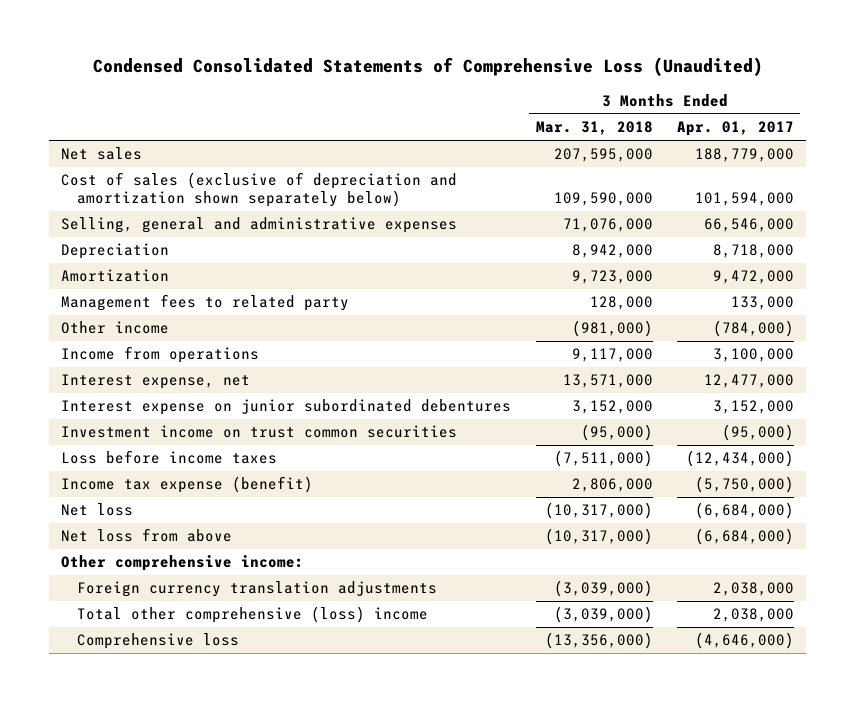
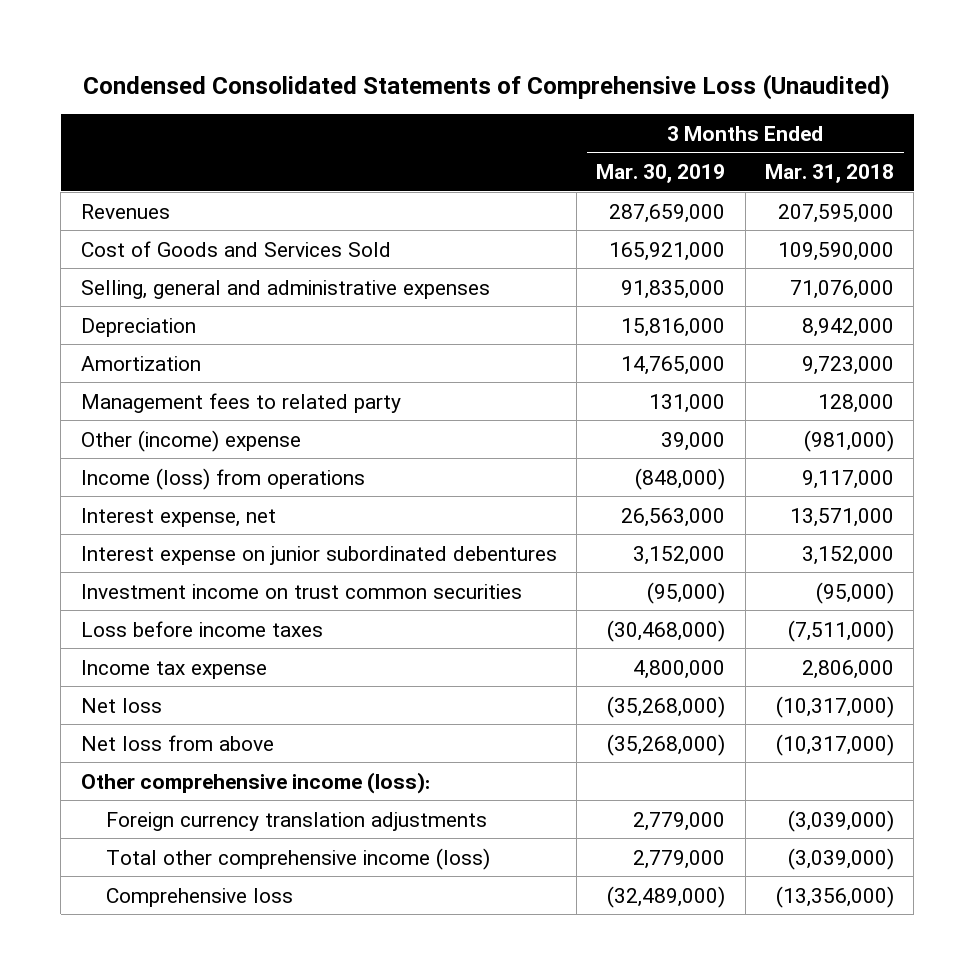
- | 3 Months Ended Mar. 31, 2018 | 3 Months Ended Apr. 01, 2017
+ | 3 Months Ended Mar. 30, 2019 | 3 Months Ended Mar. 31, 2018
- Net sales | 207,595,000 | 188,779,000
- Cost of sales (exclusive of depreciation and amortization shown separately below) | 109,590,000 | 101,594,000
+ Revenues | 287,659,000 | 207,595,000
+ Cost of Goods and Services Sold | 165,921,000 | 109,590,000
- Other income | (981,000) | (784,000)
- Income from operations | 9,117,000 | 3,100,000
+ Other (income) expense | 39,000 | (981,000)
+ Income (loss) from operations | (848,000) | 9,117,000
- Income tax expense (benefit) | 2,806,000 | (5,750,000)
+ Income tax expense | 4,800,000 | 2,806,000
- Other comprehensive income:
+ Other comprehensive income (loss):
- Total other comprehensive (loss) income | (3,039,000) | 2,038,000
+ Total other comprehensive income (loss) | 2,779,000 | (3,039,000)

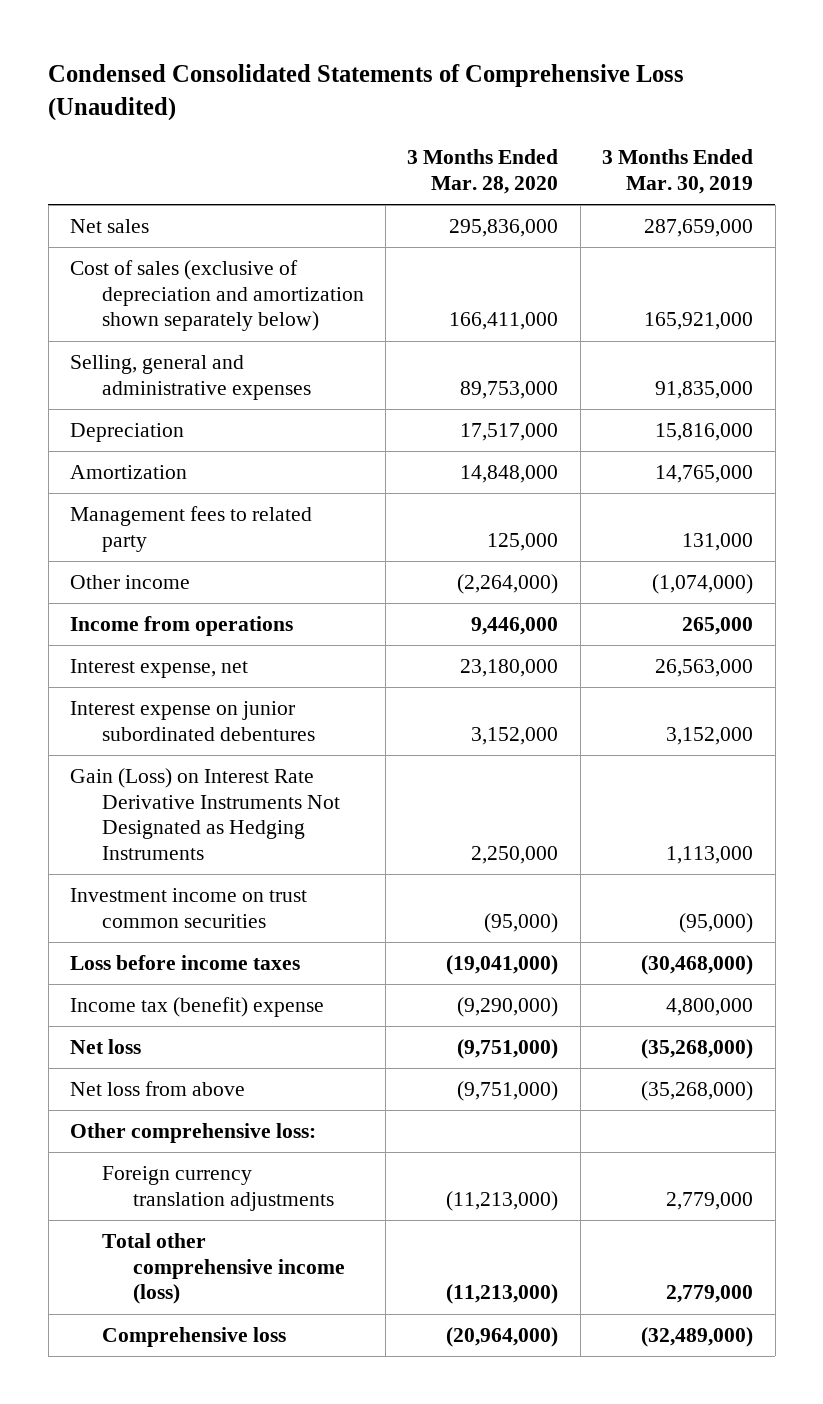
- | 3 Months Ended Mar. 30, 2019 | 3 Months Ended Mar. 31, 2018
+ | 3 Months Ended Mar. 28, 2020 | 3 Months Ended Mar. 30, 2019
- Revenues | 287,659,000 | 207,595,000
- Cost of Goods and Services Sold | 165,921,000 | 109,590,000
+ Net sales | 295,836,000 | 287,659,000
+ Cost of sales (exclusive of depreciation and amortization shown separately below) | 166,411,000 | 165,921,000
- Other (income) expense | 39,000 | (981,000)
- Income (loss) from operations | (848,000) | 9,117,000
+ Other income | (2,264,000) | (1,074,000)
+ Income from operations | 9,446,000 | 265,000
+ Gain (Loss) on Interest Rate Derivative Instruments Not Designated as Hedging Instruments | 2,250,000 | 1,113,000
- Income tax expense | 4,800,000 | 2,806,000
+ Income tax (benefit) expense | (9,290,000) | 4,800,000
- Other comprehensive income (loss):
+ Other comprehensive loss:

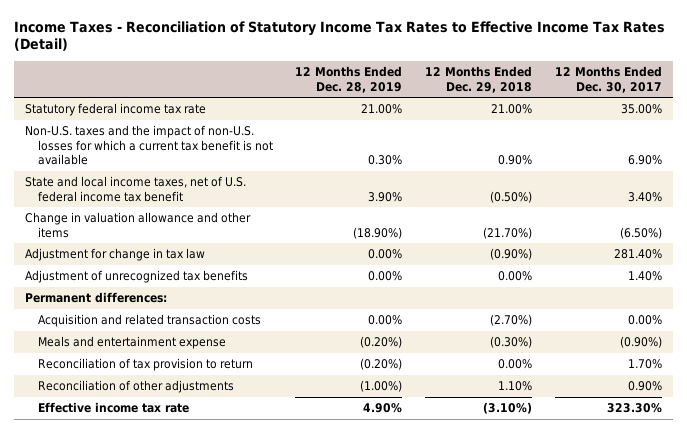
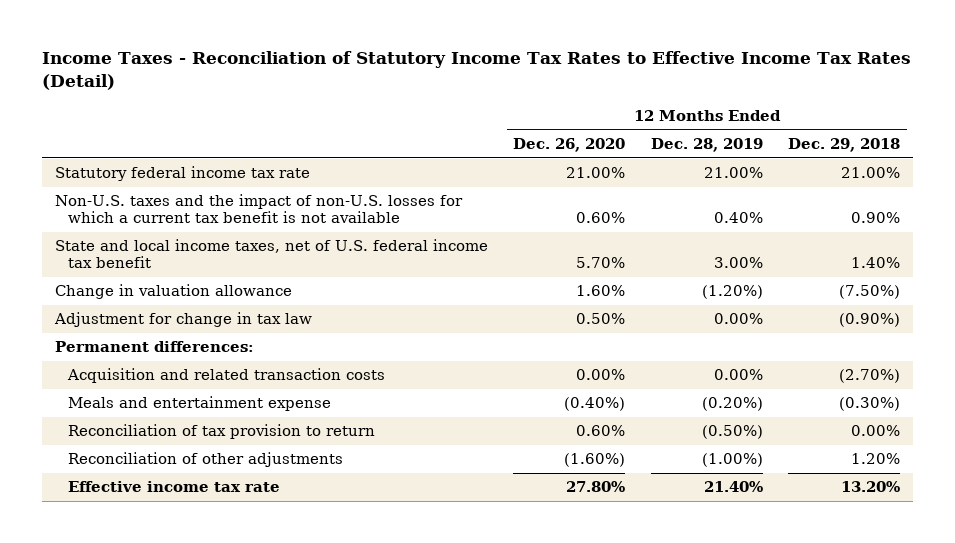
- | 12 Months Ended Dec. 28, 2019 | 12 Months Ended Dec. 29, 2018 | 12 Months Ended Dec. 30, 2017
+ | 12 Months Ended Dec. 26, 2020 | 12 Months Ended Dec. 28, 2019 | 12 Months Ended Dec. 29, 2018
- Non-U.S. taxes and the impact of non-U.S. losses for which a current tax benefit is not available | 0.30% | 0.90% | 6.90%
- State and local income taxes, net of U.S. federal income tax benefit | 3.90% | (0.50%) | 3.40%
- Change in valuation allowance and other items | (18.90%) | (21.70%) | (6.50%)
+ Non-U.S. taxes and the impact of non-U.S. losses for which a current tax benefit is not available | 0.60% | 0.40% | 0.90%
+ State and local income taxes, net of U.S. federal income tax benefit | 5.70% | 3.00% | 1.40%
+ Change in valuation allowance | 1.60% | (1.20%) | (7.50%)
- Adjustment of unrecognized tax benefits | 0.00% | 0.00% | 1.40%
- Reconciliation of tax provision to return | (0.20%) | 0.00% | 1.70%
- Reconciliation of other adjustments | (1.00%) | 1.10% | 0.90%
- Effective income tax rate | 4.90% | (3.10%) | 323.30%
+ Reconciliation of tax provision to return | 0.60% | (0.50%) | 0.00%
+ Reconciliation of other adjustments | (1.60%) | (1.00%) | 1.20%
+ Effective income tax rate | 27.80% | 21.40% | 13.20%

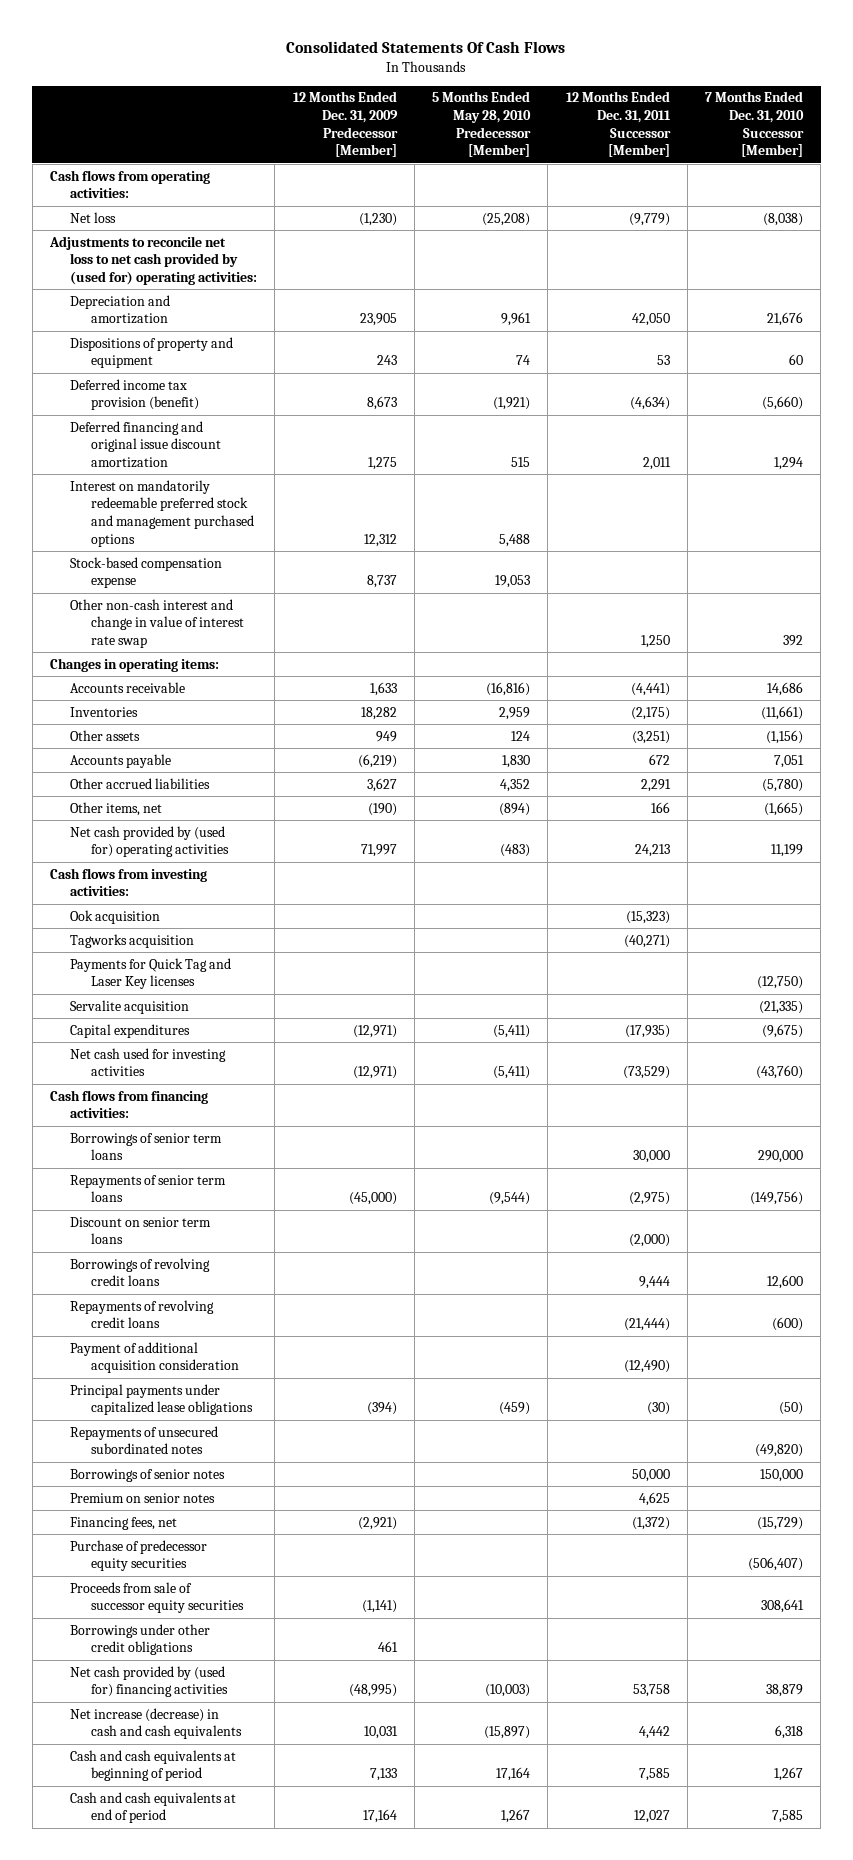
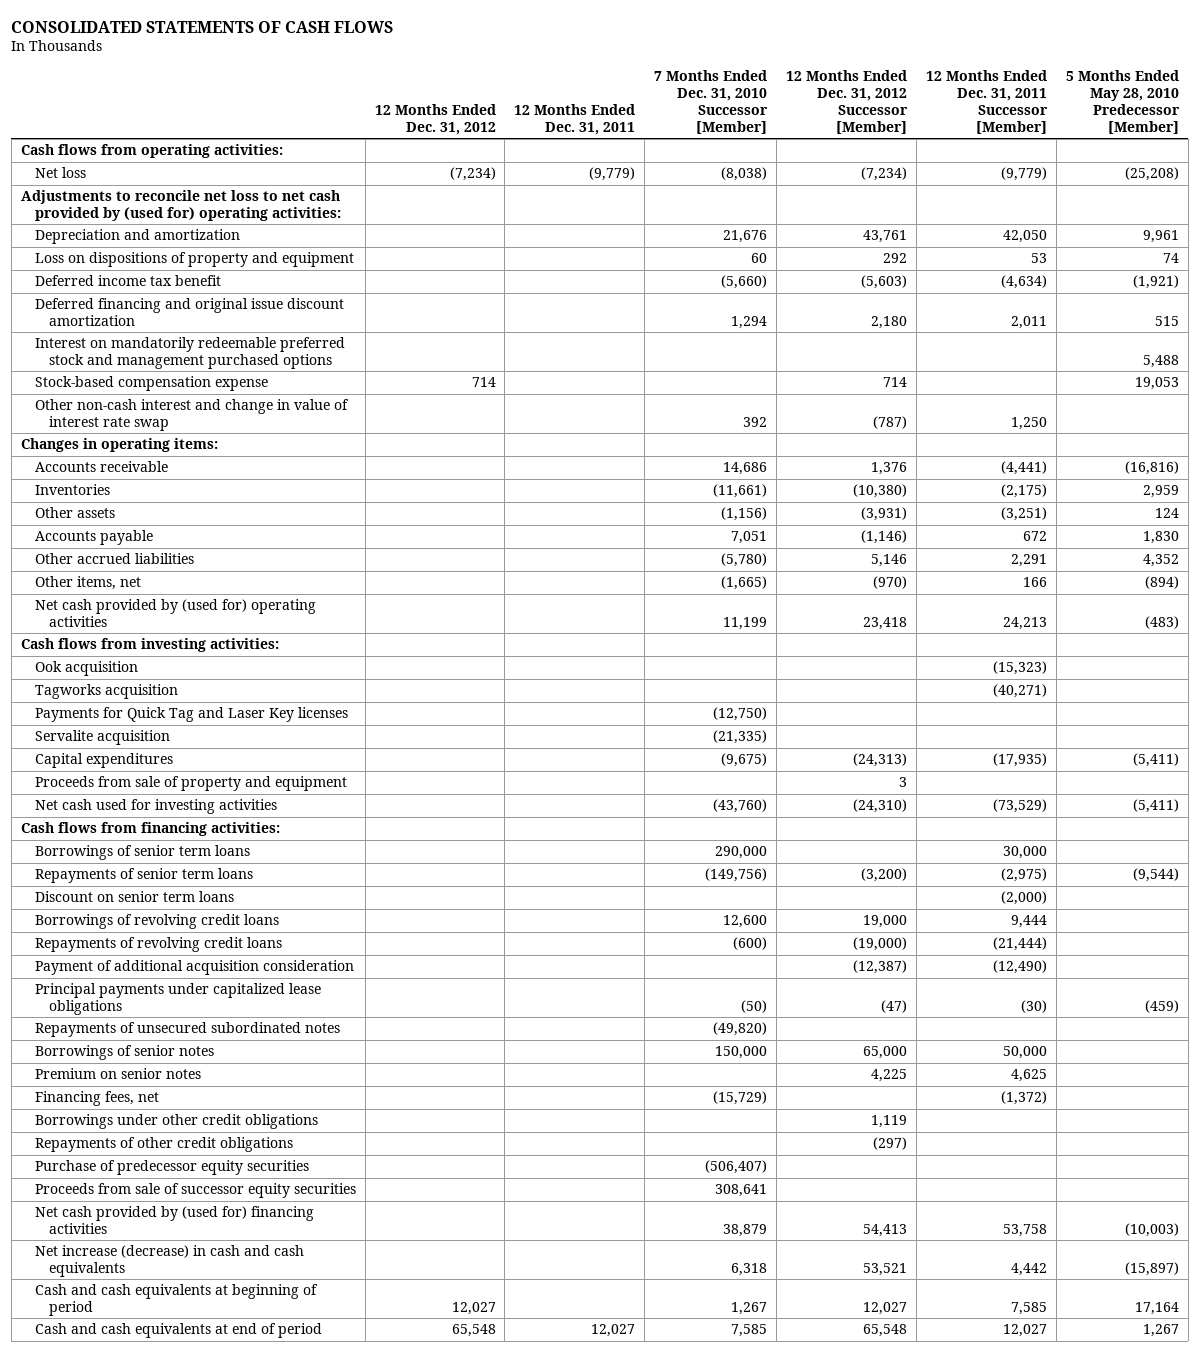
- Consolidated Statements Of Cash Flows
+ CONSOLIDATED STATEMENTS OF CASH FLOWS
- | 12 Months Ended Dec. 31, 2009 Predecessor [Member] | 5 Months Ended May 28, 2010 Predecessor [Member] | 12 Months Ended Dec. 31, 2011 Successor [Member] | 7 Months Ended Dec. 31, 2010 Successor [Member]
+ | 12 Months Ended Dec. 31, 2012 | 12 Months Ended Dec. 31, 2011 | 7 Months Ended Dec. 31, 2010 Successor [Member] | 12 Months Ended Dec. 31, 2012 Successor [Member] | 12 Months Ended Dec. 31, 2011 Successor [Member] | 5 Months Ended May 28, 2010 Predecessor [Member]
- Dispositions of property and equipment | 243 | 74 | 53 | 60
- Deferred income tax provision (benefit) | 8,673 | (1,921) | (4,634) | (5,660)
+ Loss on dispositions of property and equipment | | | 60 | 292 | 53 | 74
+ Deferred income tax benefit | | | (5,660) | (5,603) | (4,634) | (1,921)
+ Proceeds from sale of property and equipment | | | | 3 | |
moved up: Borrowings under other credit obligations | | | | 1,119 | |
+ Repayments of other credit obligations | | | | (297) | |

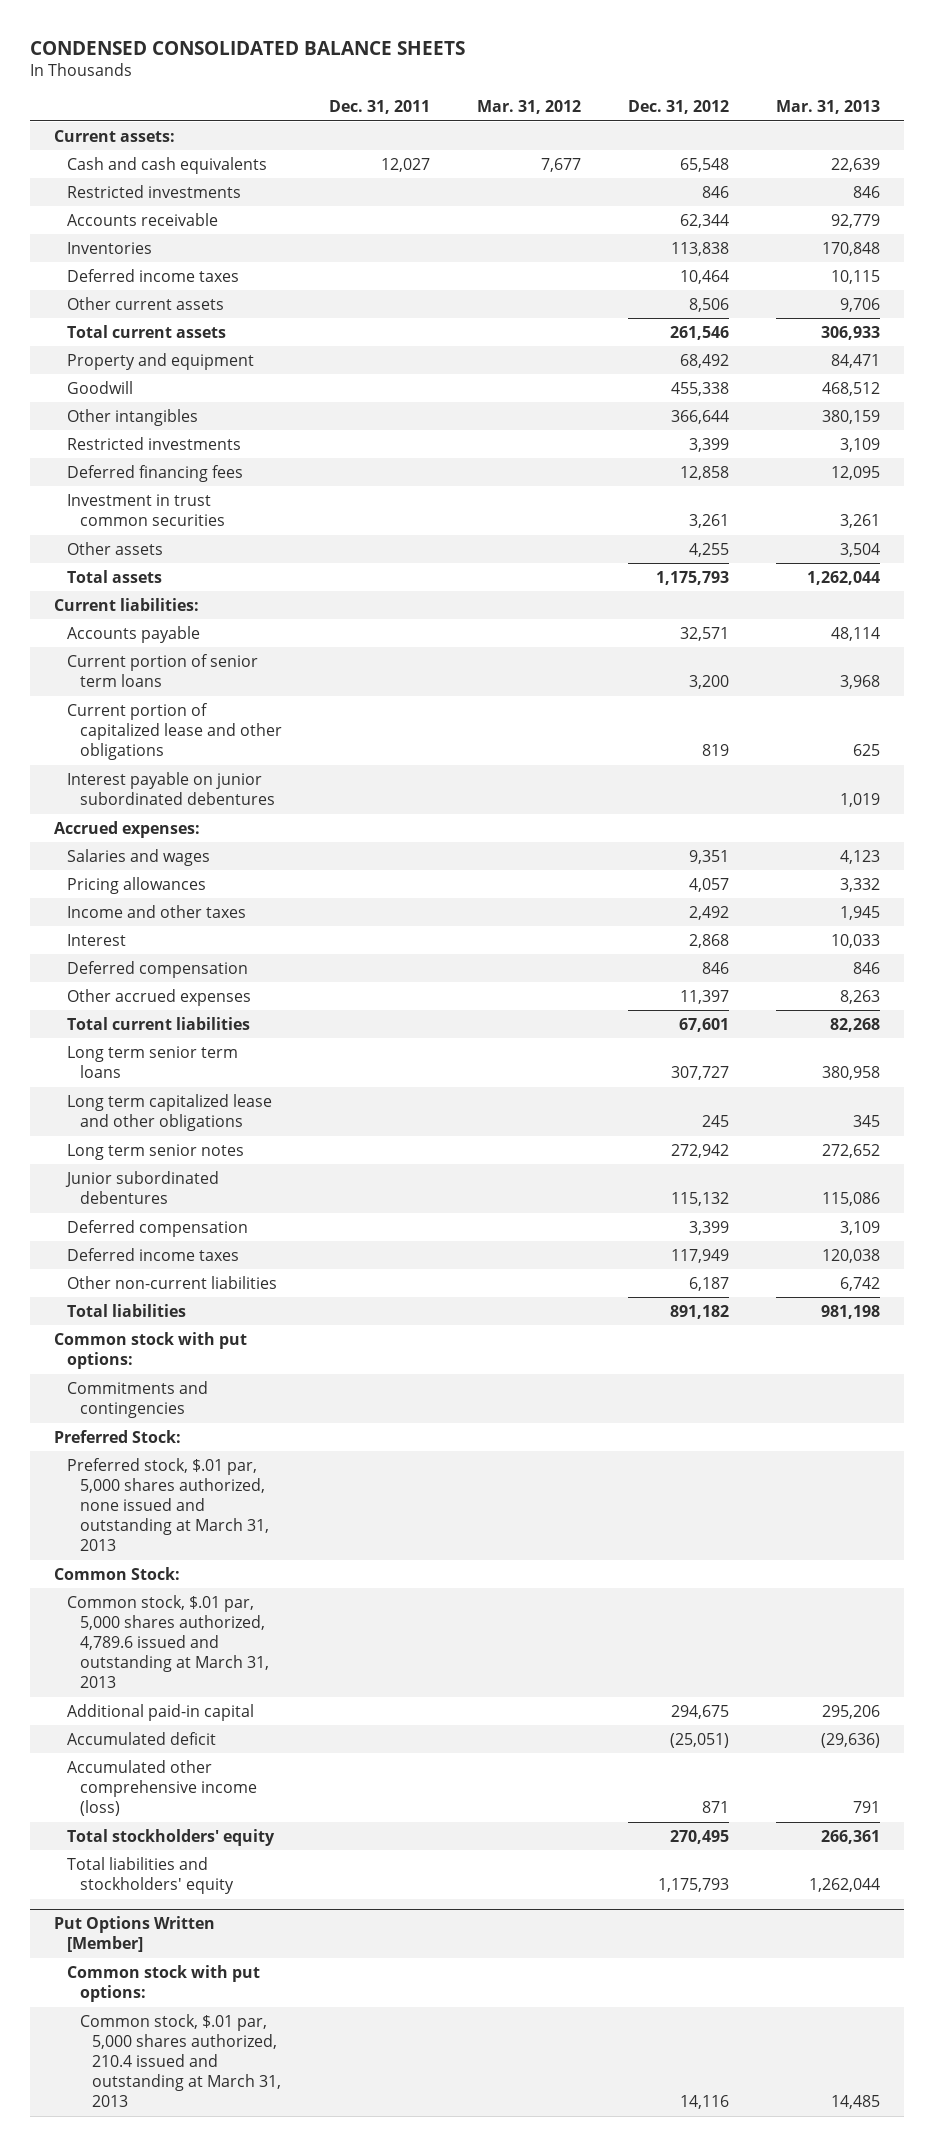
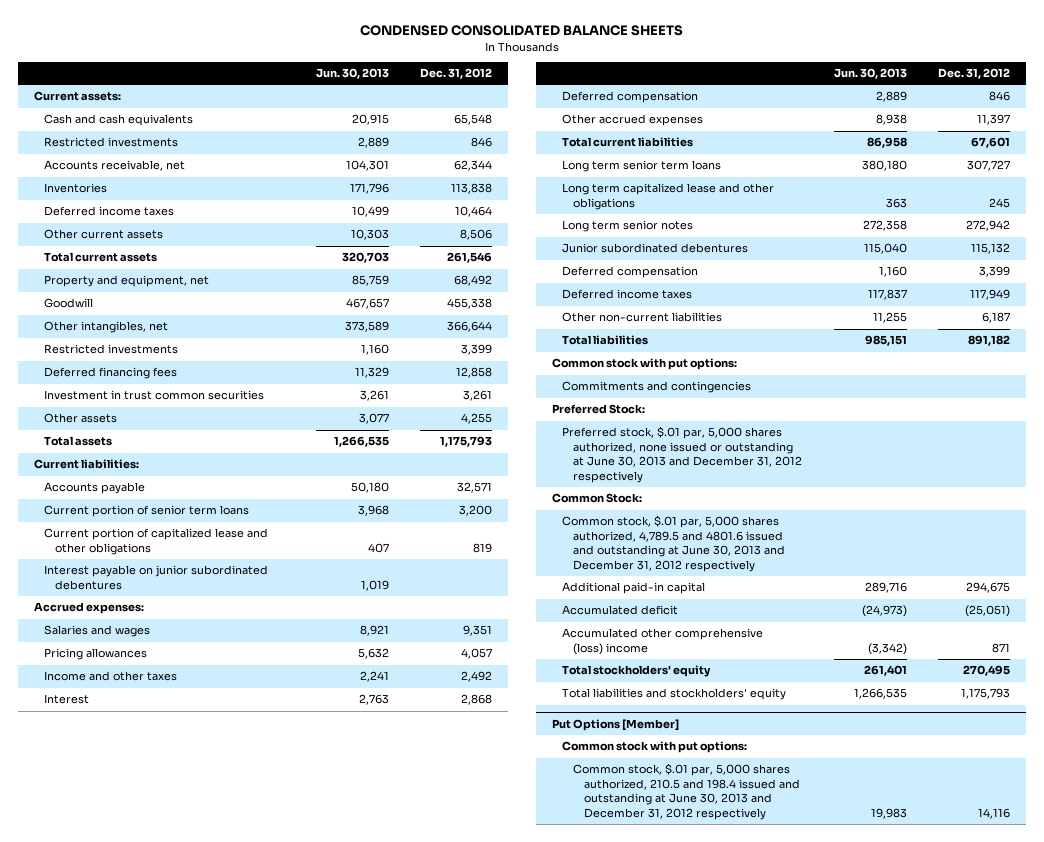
- | Dec. 31, 2011 | Mar. 31, 2012 | Dec. 31, 2012 | Mar. 31, 2013
+ | Jun. 30, 2013 | Dec. 31, 2012
- Accounts receivable | | | 62,344 | 92,779
+ Accounts receivable, net | 104,301 | 62,344
- Property and equipment | | | 68,492 | 84,471
+ Property and equipment, net | 85,759 | 68,492
- Other intangibles | | | 366,644 | 380,159
+ Other intangibles, net | 373,589 | 366,644
- Preferred stock, $.01 par, 5,000 shares authorized, none issued and outstanding at March 31, 2013
+ Preferred stock, $.01 par, 5,000 shares authorized, none issued or outstanding at June 30, 2013 and December 31, 2012 respectively
- Common stock, $.01 par, 5,000 shares authorized, 4,789.6 issued and outstanding at March 31, 2013
+ Common stock, $.01 par, 5,000 shares authorized, 4,789.5 and 4801.6 issued and outstanding at June 30, 2013 and December 31, 2012 respectively
- Accumulated other comprehensive income (loss) | | | 871 | 791
+ Accumulated other comprehensive (loss) income | (3,342) | 871
- Put Options Written [Member]
+ Put Options [Member]
- Common stock, $.01 par, 5,000 shares authorized, 210.4 issued and outstanding at March 31, 2013 | | | 14,116 | 14,485
+ Common stock, $.01 par, 5,000 shares authorized, 210.5 and 198.4 issued and outstanding at June 30, 2013 and December 31, 2012 respectively | 19,983 | 14,116

